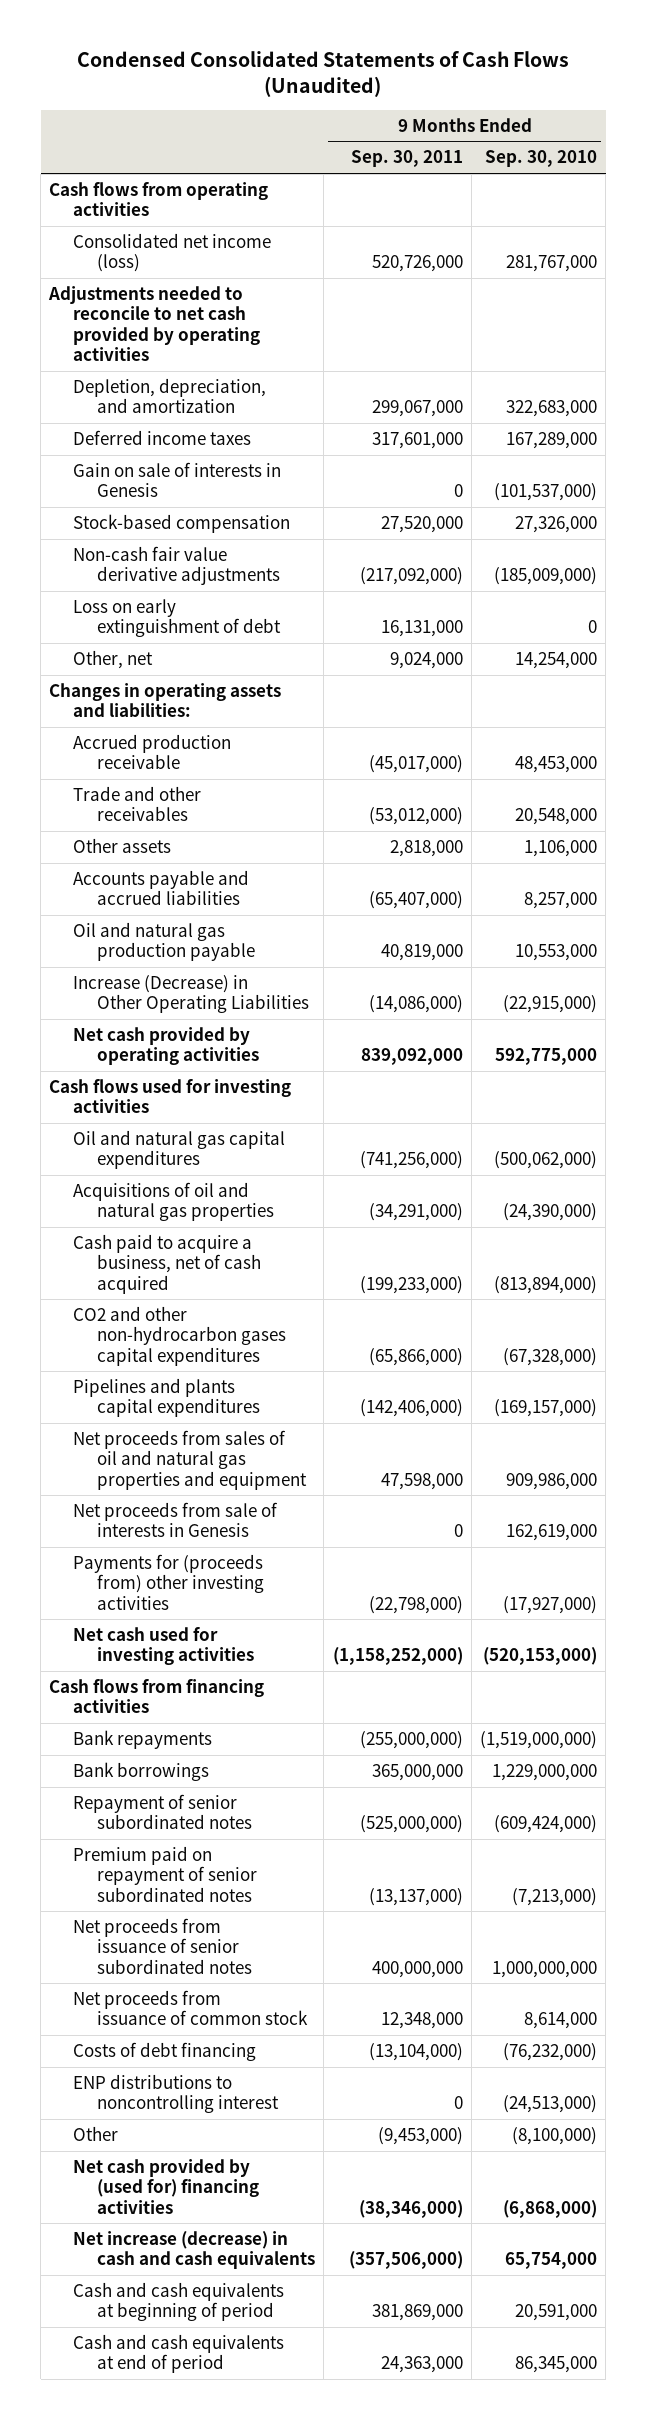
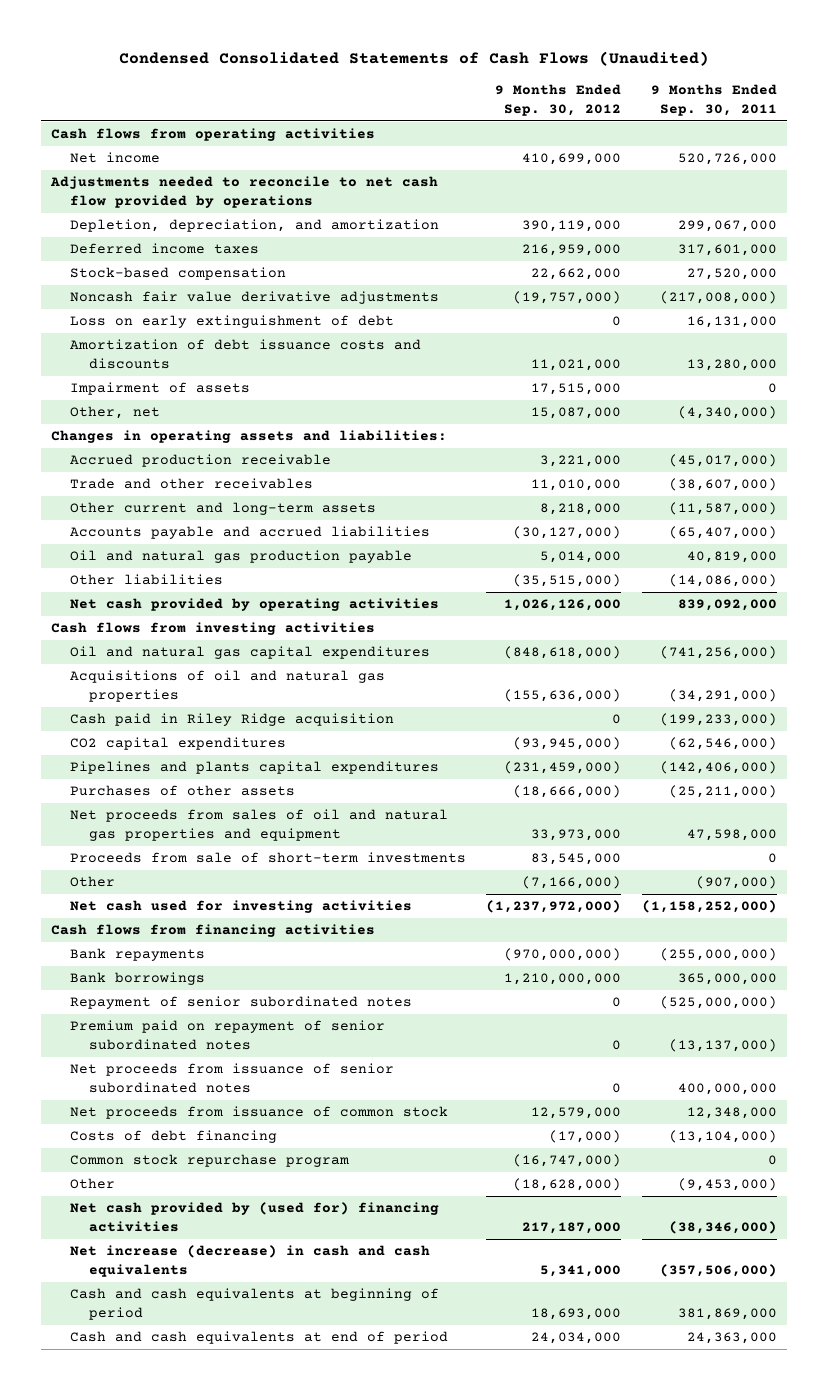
- | 9 Months Ended Sep. 30, 2011 | 9 Months Ended Sep. 30, 2010
+ | 9 Months Ended Sep. 30, 2012 | 9 Months Ended Sep. 30, 2011
- Consolidated net income (loss) | 520,726,000 | 281,767,000
- Adjustments needed to reconcile to net cash provided by operating activities
+ Net income | 410,699,000 | 520,726,000
+ Adjustments needed to reconcile to net cash flow provided by operations
- Gain on sale of interests in Genesis | 0 | (101,537,000)
- Non-cash fair value derivative adjustments | (217,092,000) | (185,009,000)
+ Noncash fair value derivative adjustments | (19,757,000) | (217,008,000)
- Other, net | 9,024,000 | 14,254,000
+ Amortization of debt issuance costs and discounts | 11,021,000 | 13,280,000
+ Impairment of assets | 17,515,000 | 0
+ Other, net | 15,087,000 | (4,340,000)
- Trade and other receivables | (53,012,000) | 20,548,000
- Other assets | 2,818,000 | 1,106,000
+ Trade and other receivables | 11,010,000 | (38,607,000)
+ Other current and long-term assets | 8,218,000 | (11,587,000)
- Increase (Decrease) in Other Operating Liabilities | (14,086,000) | (22,915,000)
+ Other liabilities | (35,515,000) | (14,086,000)
- Cash flows used for investing activities
+ Cash flows from investing activities
- Cash paid to acquire a business, net of cash acquired | (199,233,000) | (813,894,000)
- CO2 and other non-hydrocarbon gases capital expenditures | (65,866,000) | (67,328,000)
+ Cash paid in Riley Ridge acquisition | 0 | (199,233,000)
+ CO2 capital expenditures | (93,945,000) | (62,546,000)
+ Purchases of other assets | (18,666,000) | (25,211,000)
- Net proceeds from sale of interests in Genesis | 0 | 162,619,000
- Payments for (proceeds from) other investing activities | (22,798,000) | (17,927,000)
+ Proceeds from sale of short-term investments | 83,545,000 | 0
+ Other | (7,166,000) | (907,000)
- ENP distributions to noncontrolling interest | 0 | (24,513,000)
+ Common stock repurchase program | (16,747,000) | 0

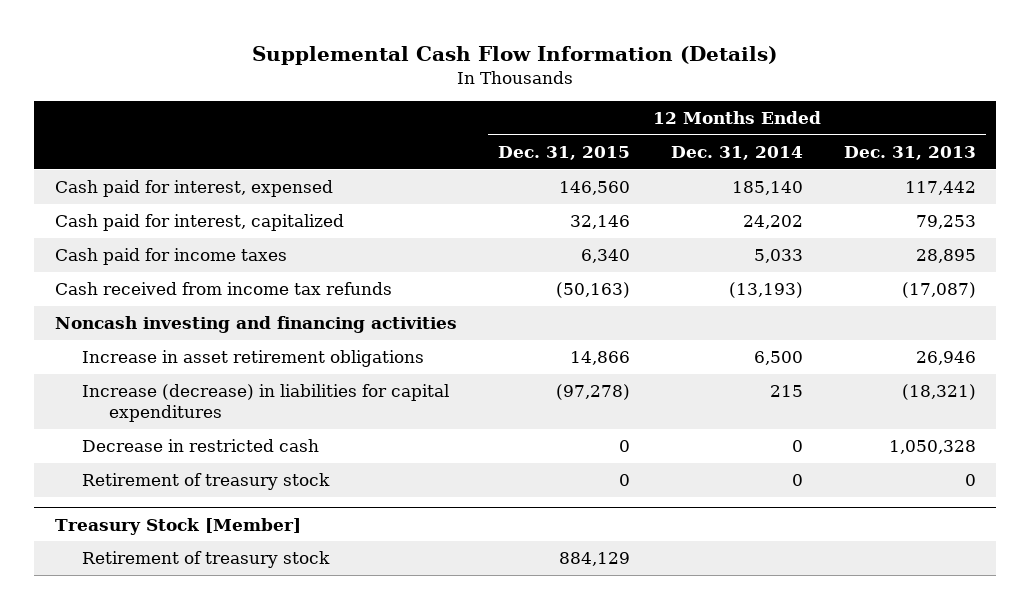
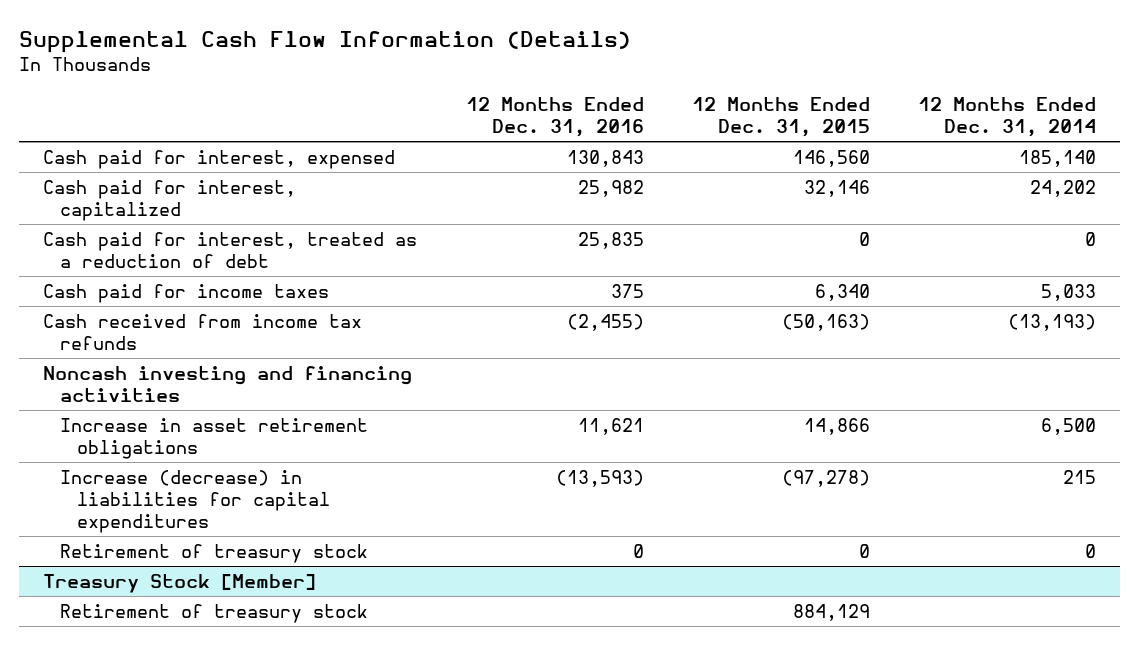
- | 12 Months Ended Dec. 31, 2015 | 12 Months Ended Dec. 31, 2014 | 12 Months Ended Dec. 31, 2013
+ | 12 Months Ended Dec. 31, 2016 | 12 Months Ended Dec. 31, 2015 | 12 Months Ended Dec. 31, 2014
+ Cash paid for interest, treated as a reduction of debt | 25,835 | 0 | 0
- Decrease in restricted cash | 0 | 0 | 1,050,328

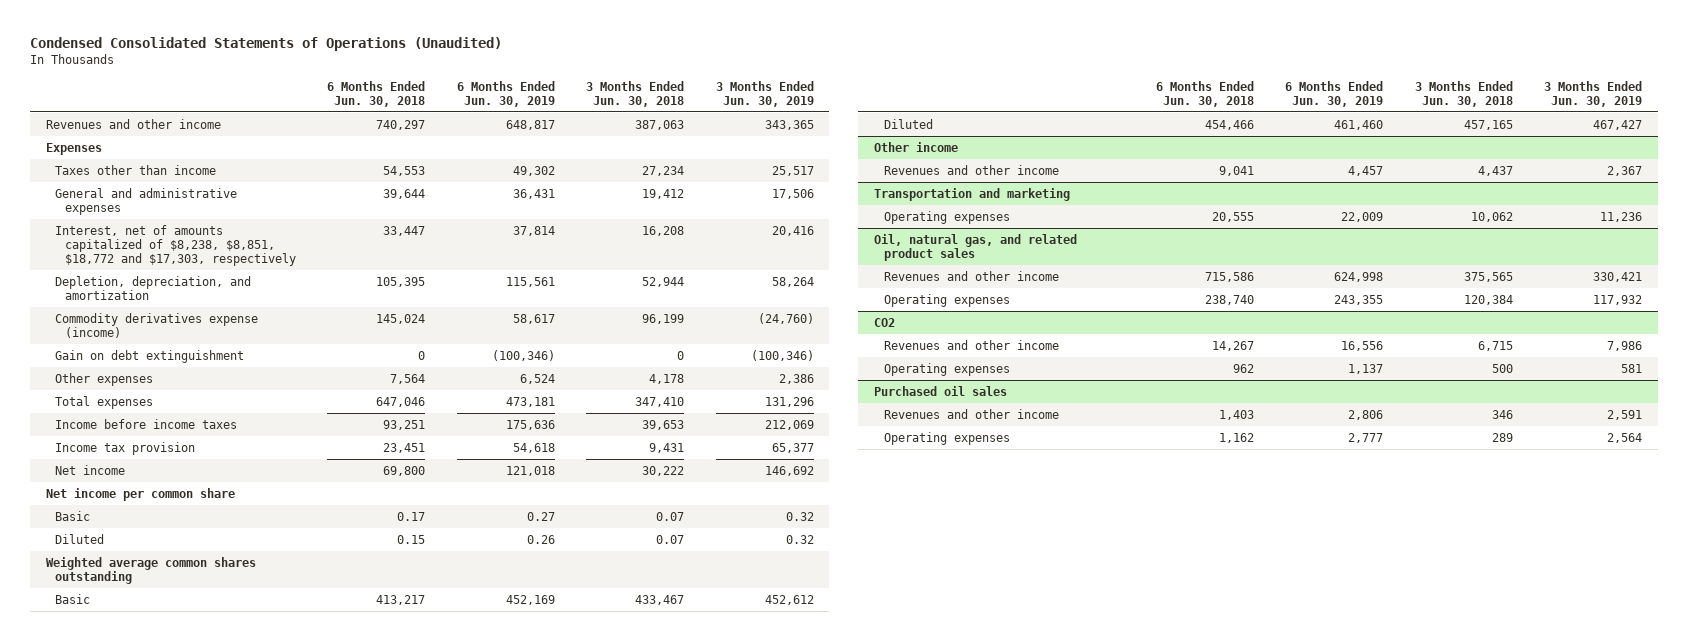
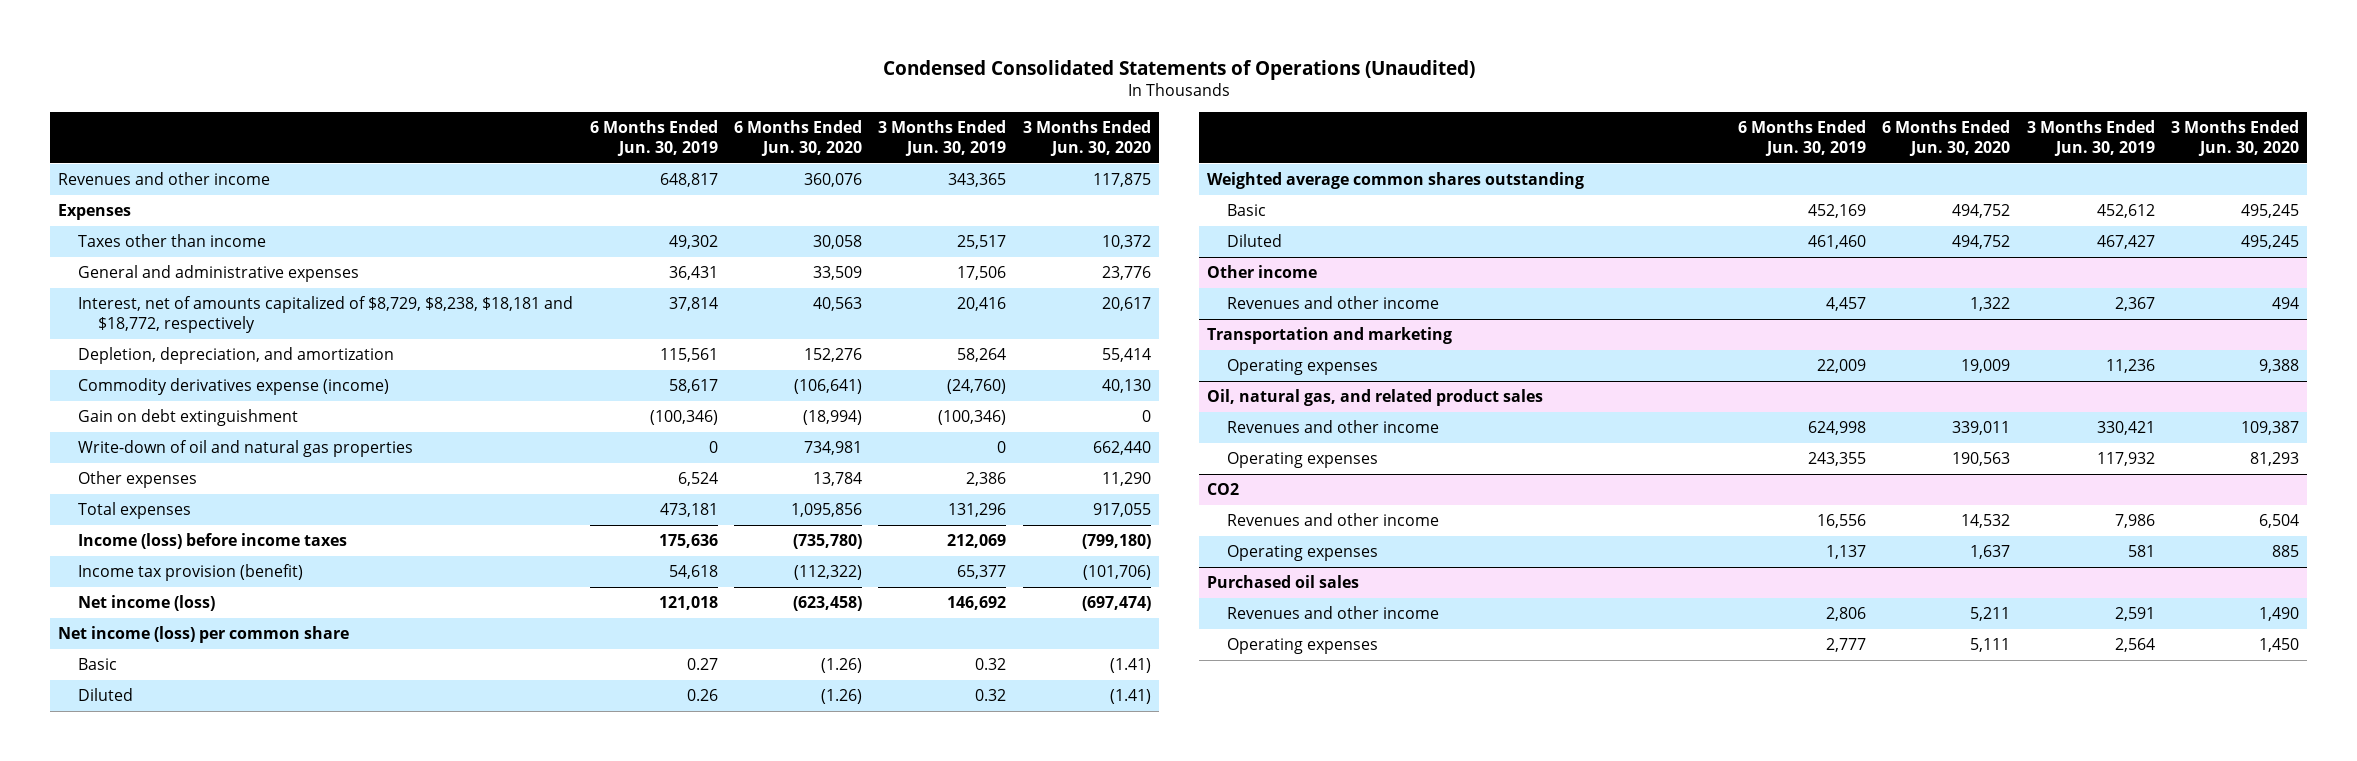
- | 6 Months Ended Jun. 30, 2018 | 6 Months Ended Jun. 30, 2019 | 3 Months Ended Jun. 30, 2018 | 3 Months Ended Jun. 30, 2019
+ | 6 Months Ended Jun. 30, 2019 | 6 Months Ended Jun. 30, 2020 | 3 Months Ended Jun. 30, 2019 | 3 Months Ended Jun. 30, 2020
- Interest, net of amounts capitalized of $8,238, $8,851, $18,772 and $17,303, respectively | 33,447 | 37,814 | 16,208 | 20,416
+ Interest, net of amounts capitalized of $8,729, $8,238, $18,181 and $18,772, respectively | 37,814 | 40,563 | 20,416 | 20,617
+ Write-down of oil and natural gas properties | 0 | 734,981 | 0 | 662,440
- Income before income taxes | 93,251 | 175,636 | 39,653 | 212,069
- Income tax provision | 23,451 | 54,618 | 9,431 | 65,377
- Net income | 69,800 | 121,018 | 30,222 | 146,692
- Net income per common share
+ Income (loss) before income taxes | 175,636 | (735,780) | 212,069 | (799,180)
+ Income tax provision (benefit) | 54,618 | (112,322) | 65,377 | (101,706)
+ Net income (loss) | 121,018 | (623,458) | 146,692 | (697,474)
+ Net income (loss) per common share

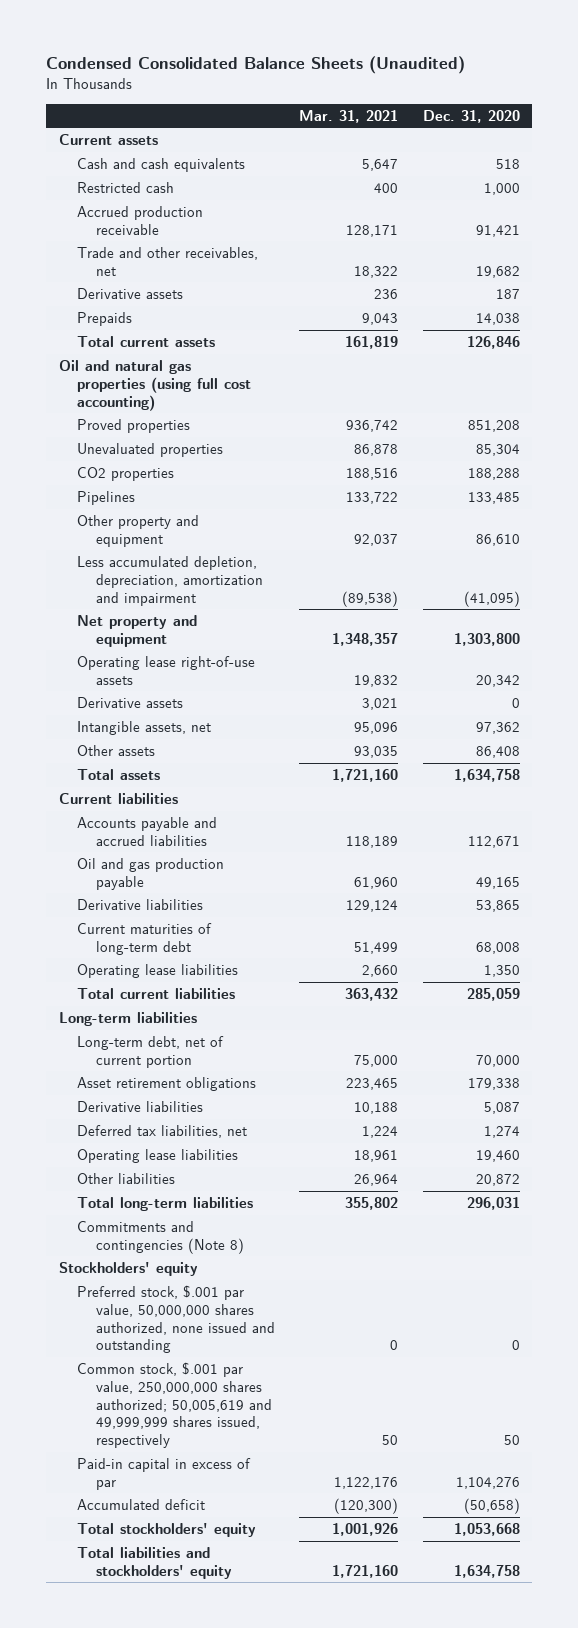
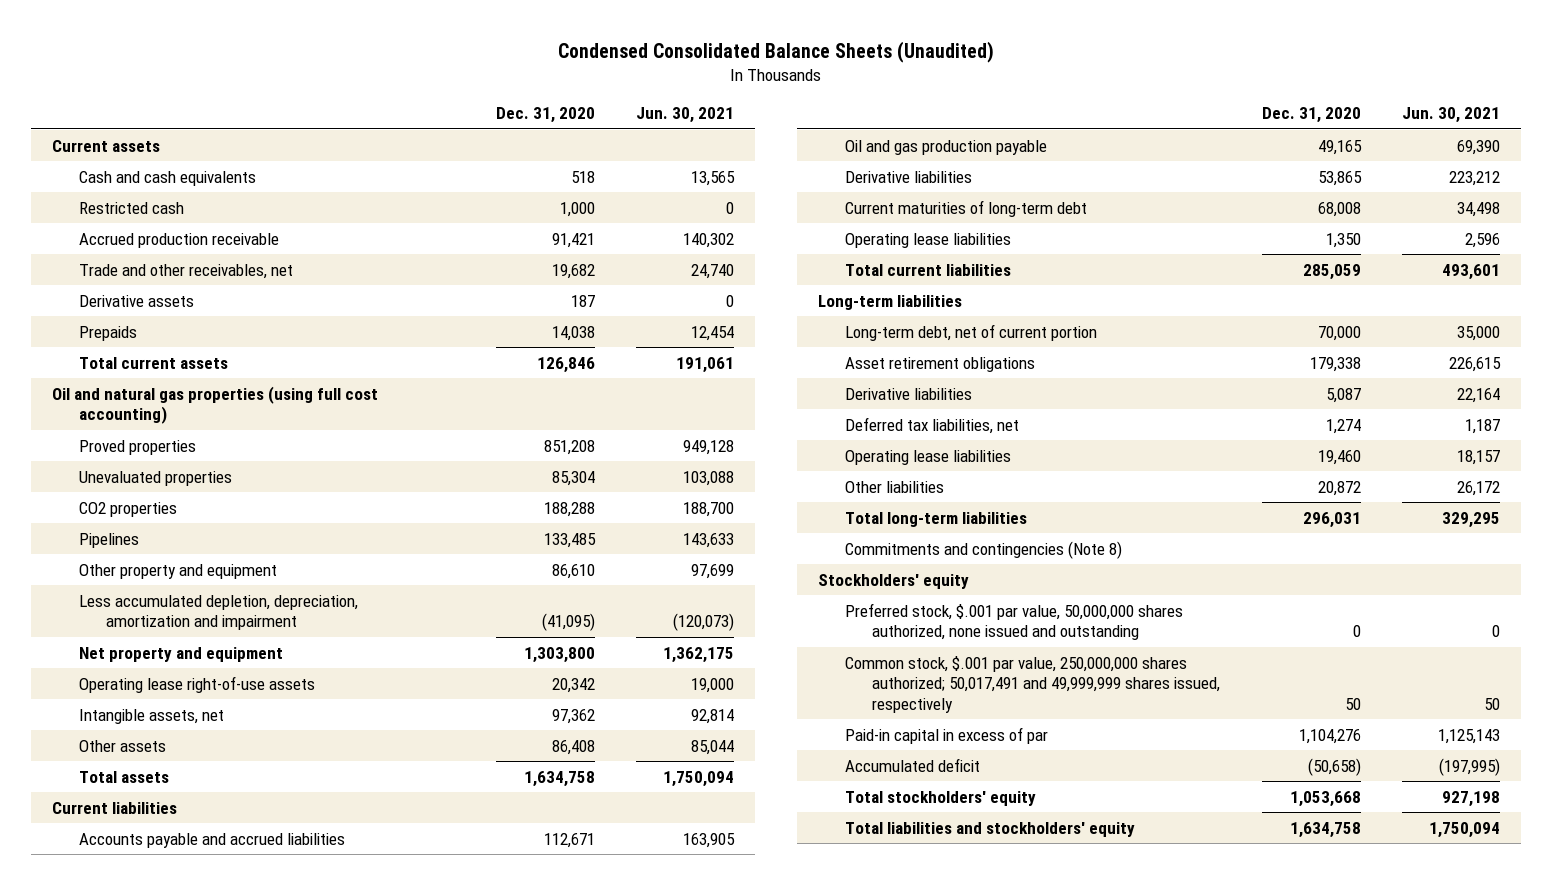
- | Mar. 31, 2021 | Dec. 31, 2020
+ | Dec. 31, 2020 | Jun. 30, 2021
- Derivative assets | 3,021 | 0
- Common stock, $.001 par value, 250,000,000 shares authorized; 50,005,619 and 49,999,999 shares issued, respectively | 50 | 50
+ Common stock, $.001 par value, 250,000,000 shares authorized; 50,017,491 and 49,999,999 shares issued, respectively | 50 | 50

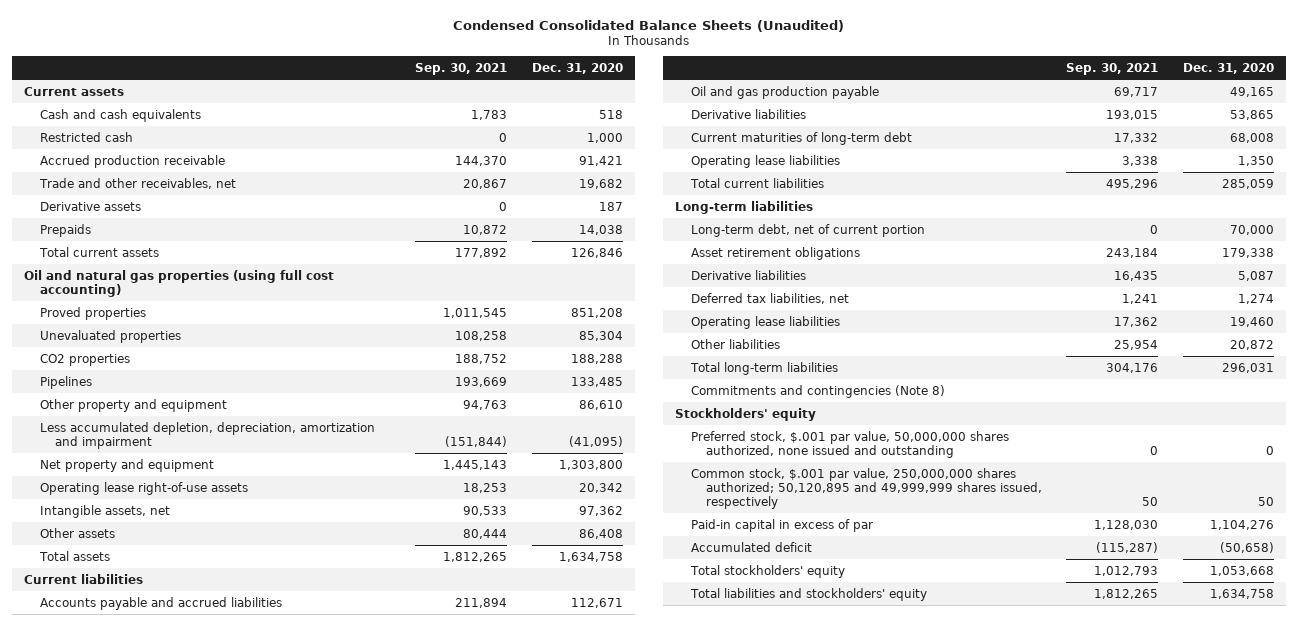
- | Dec. 31, 2020 | Jun. 30, 2021
+ | Sep. 30, 2021 | Dec. 31, 2020
- Common stock, $.001 par value, 250,000,000 shares authorized; 50,017,491 and 49,999,999 shares issued, respectively | 50 | 50
+ Common stock, $.001 par value, 250,000,000 shares authorized; 50,120,895 and 49,999,999 shares issued, respectively | 50 | 50

